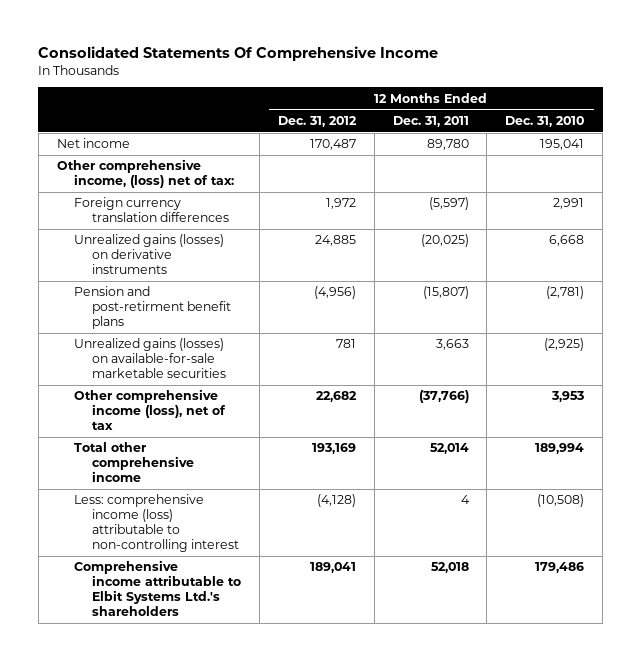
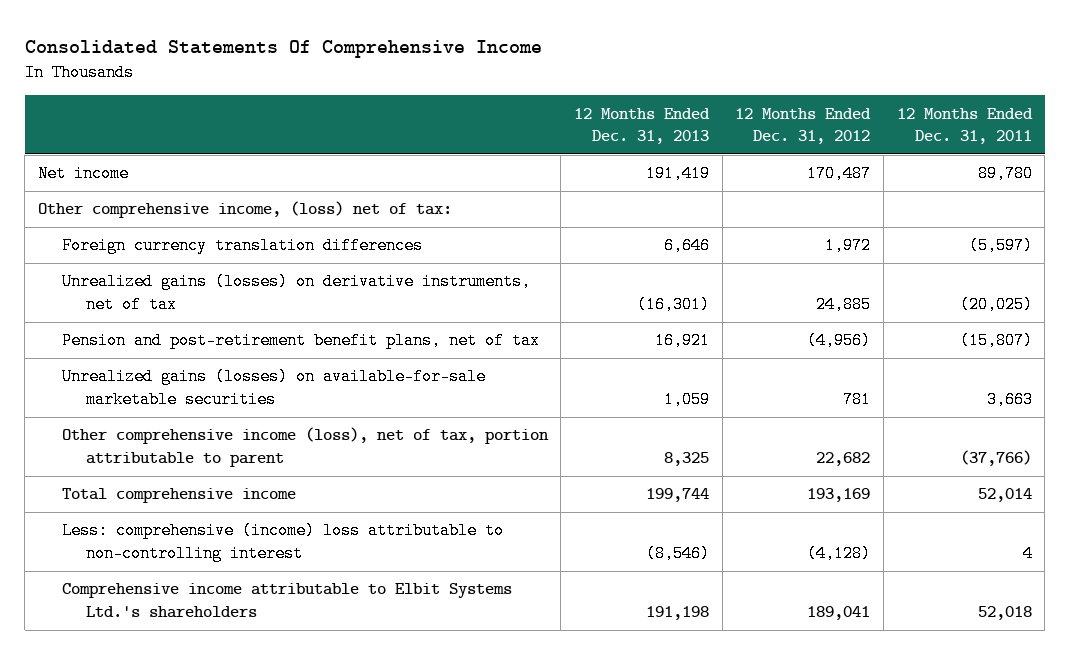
- | 12 Months Ended Dec. 31, 2012 | 12 Months Ended Dec. 31, 2011 | 12 Months Ended Dec. 31, 2010
+ | 12 Months Ended Dec. 31, 2013 | 12 Months Ended Dec. 31, 2012 | 12 Months Ended Dec. 31, 2011
- Unrealized gains (losses) on derivative instruments | 24,885 | (20,025) | 6,668
- Pension and post-retirment benefit plans | (4,956) | (15,807) | (2,781)
+ Unrealized gains (losses) on derivative instruments, net of tax | (16,301) | 24,885 | (20,025)
+ Pension and post-retirement benefit plans, net of tax | 16,921 | (4,956) | (15,807)
- Other comprehensive income (loss), net of tax | 22,682 | (37,766) | 3,953
- Total other comprehensive income | 193,169 | 52,014 | 189,994
- Less: comprehensive income (loss) attributable to non-controlling interest | (4,128) | 4 | (10,508)
+ Other comprehensive income (loss), net of tax, portion attributable to parent | 8,325 | 22,682 | (37,766)
+ Total comprehensive income | 199,744 | 193,169 | 52,014
+ Less: comprehensive (income) loss attributable to non-controlling interest | (8,546) | (4,128) | 4

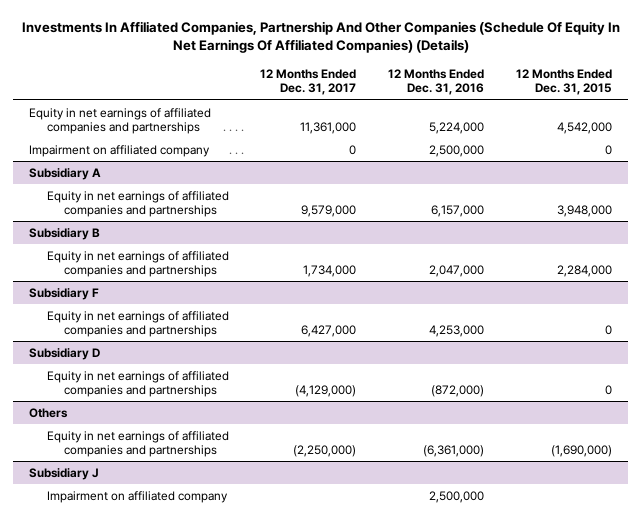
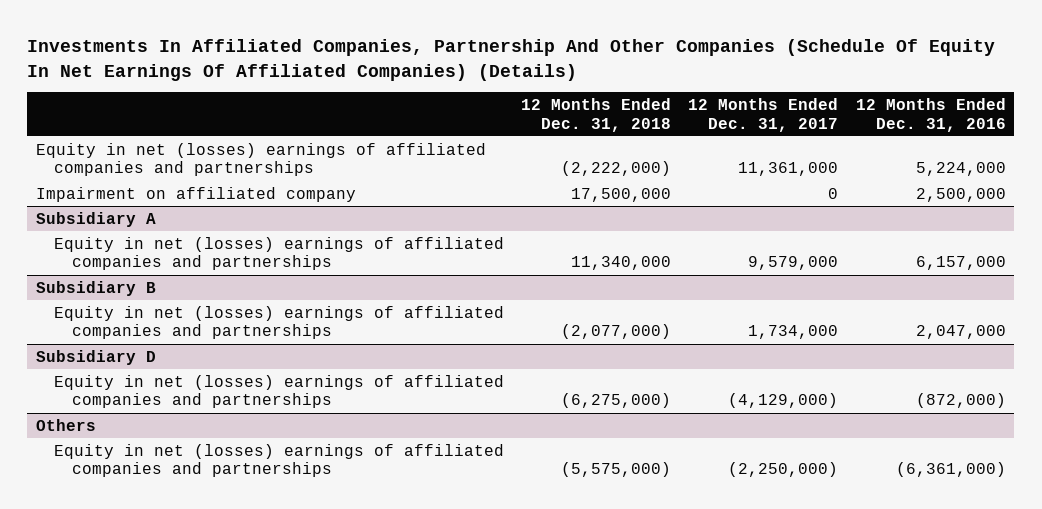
- | 12 Months Ended Dec. 31, 2017 | 12 Months Ended Dec. 31, 2016 | 12 Months Ended Dec. 31, 2015
+ | 12 Months Ended Dec. 31, 2018 | 12 Months Ended Dec. 31, 2017 | 12 Months Ended Dec. 31, 2016
- Equity in net earnings of affiliated companies and partnerships | 11,361,000 | 5,224,000 | 4,542,000
+ Equity in net (losses) earnings of affiliated companies and partnerships | (2,222,000) | 11,361,000 | 5,224,000
@ Subsidiary A
- Equity in net earnings of affiliated companies and partnerships | 9,579,000 | 6,157,000 | 3,948,000
+ Equity in net (losses) earnings of affiliated companies and partnerships | 11,340,000 | 9,579,000 | 6,157,000
@ Subsidiary B
- Equity in net earnings of affiliated companies and partnerships | 1,734,000 | 2,047,000 | 2,284,000
- Subsidiary F
- Equity in net earnings of affiliated companies and partnerships | 6,427,000 | 4,253,000 | 0
@ Subsidiary B
+ Equity in net (losses) earnings of affiliated companies and partnerships | (2,077,000) | 1,734,000 | 2,047,000
@ Subsidiary D
- Equity in net earnings of affiliated companies and partnerships | (4,129,000) | (872,000) | 0
+ Equity in net (losses) earnings of affiliated companies and partnerships | (6,275,000) | (4,129,000) | (872,000)
@ Others
- Equity in net earnings of affiliated companies and partnerships | (2,250,000) | (6,361,000) | (1,690,000)
- Subsidiary J
- Impairment on affiliated company | | 2,500,000 |
@ Others
+ Equity in net (losses) earnings of affiliated companies and partnerships | (5,575,000) | (2,250,000) | (6,361,000)

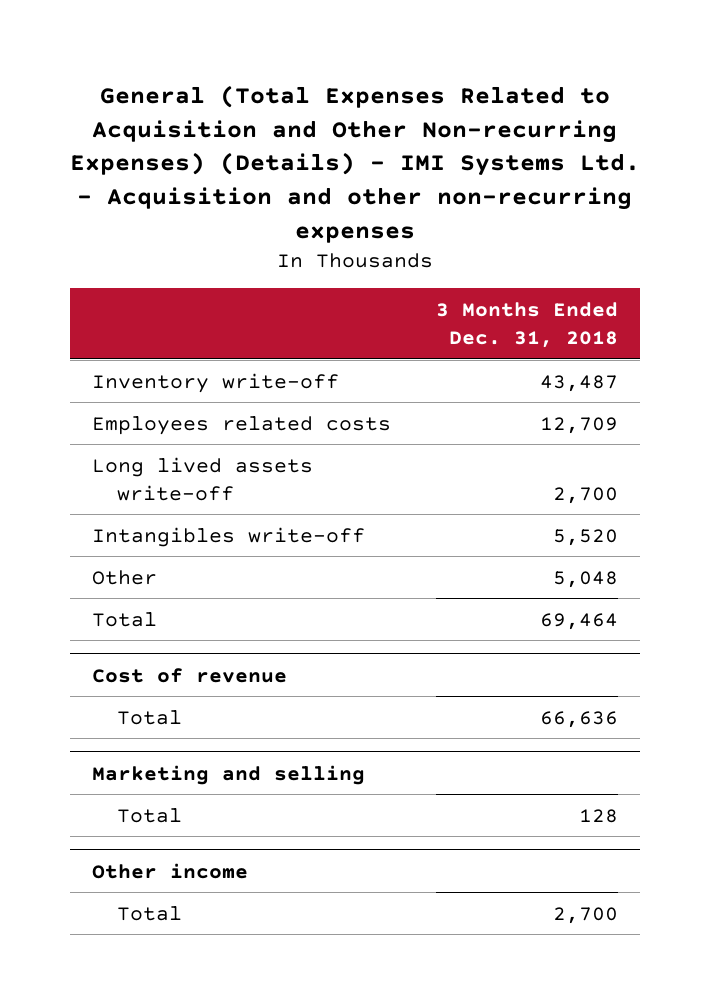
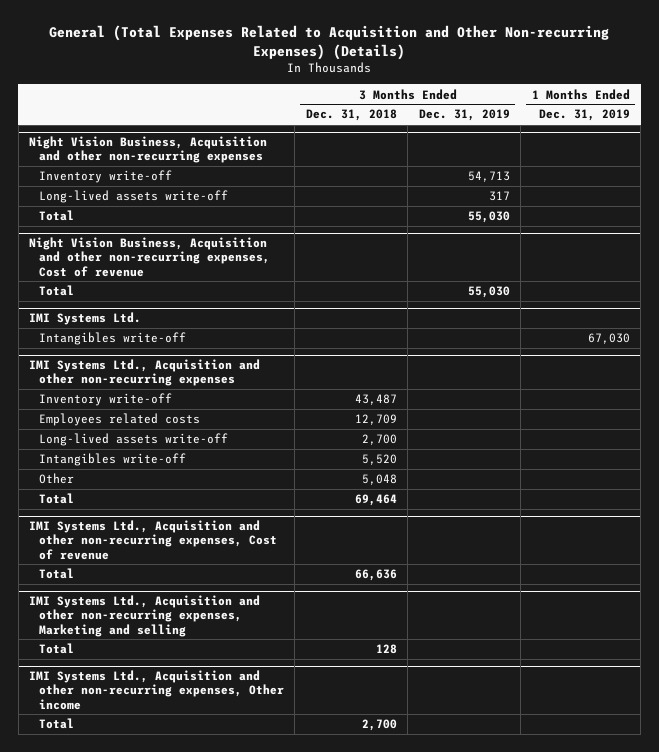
- General (Total Expenses Related to Acquisition and Other Non-recurring Expenses) (Details) - IMI Systems Ltd. - Acquisition and other non-recurring expenses
+ General (Total Expenses Related to Acquisition and Other Non-recurring Expenses) (Details)
- | 3 Months Ended Dec. 31, 2018
+ | 3 Months Ended Dec. 31, 2018 | 3 Months Ended Dec. 31, 2019 | 1 Months Ended Dec. 31, 2019
+ Night Vision Business, Acquisition and other non-recurring expenses
+ Inventory write-off | | 54,713 |
+ Long-lived assets write-off | | 317 |
+ Total | | 55,030 |
+ Night Vision Business, Acquisition and other non-recurring expenses, Cost of revenue
+ Total | | 55,030 |
+ IMI Systems Ltd.
+ Intangibles write-off | | | 67,030
+ IMI Systems Ltd., Acquisition and other non-recurring expenses
- Long lived assets write-off | 2,700
+ Long-lived assets write-off | 2,700 | |
- Cost of revenue
+ IMI Systems Ltd., Acquisition and other non-recurring expenses, Cost of revenue
- Marketing and selling
+ IMI Systems Ltd., Acquisition and other non-recurring expenses, Marketing and selling
- Other income
+ IMI Systems Ltd., Acquisition and other non-recurring expenses, Other income

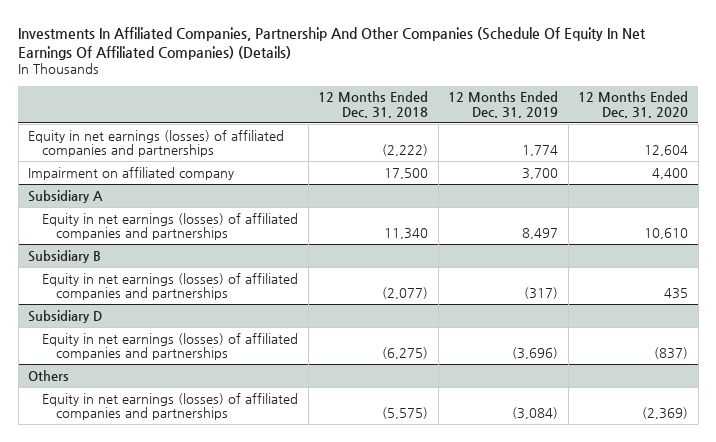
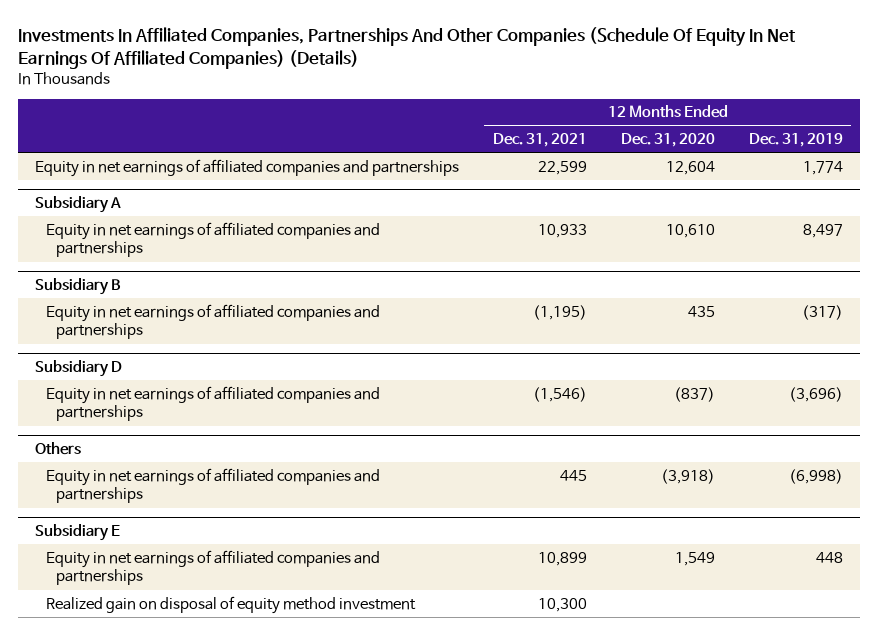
- Investments In Affiliated Companies, Partnership And Other Companies (Schedule Of Equity In Net Earnings Of Affiliated Companies) (Details)
+ Investments In Affiliated Companies, Partnerships And Other Companies (Schedule Of Equity In Net Earnings Of Affiliated Companies) (Details)
- | 12 Months Ended Dec. 31, 2018 | 12 Months Ended Dec. 31, 2019 | 12 Months Ended Dec. 31, 2020
+ | 12 Months Ended Dec. 31, 2021 | 12 Months Ended Dec. 31, 2020 | 12 Months Ended Dec. 31, 2019
- Equity in net earnings (losses) of affiliated companies and partnerships | (2,222) | 1,774 | 12,604
- Impairment on affiliated company | 17,500 | 3,700 | 4,400
+ Equity in net earnings of affiliated companies and partnerships | 22,599 | 12,604 | 1,774
@ Subsidiary A
- Equity in net earnings (losses) of affiliated companies and partnerships | 11,340 | 8,497 | 10,610
+ Equity in net earnings of affiliated companies and partnerships | 10,933 | 10,610 | 8,497
@ Subsidiary B
- Equity in net earnings (losses) of affiliated companies and partnerships | (2,077) | (317) | 435
+ Equity in net earnings of affiliated companies and partnerships | (1,195) | 435 | (317)
@ Subsidiary D
- Equity in net earnings (losses) of affiliated companies and partnerships | (6,275) | (3,696) | (837)
+ Equity in net earnings of affiliated companies and partnerships | (1,546) | (837) | (3,696)
@ Others
- Equity in net earnings (losses) of affiliated companies and partnerships | (5,575) | (3,084) | (2,369)
+ Equity in net earnings of affiliated companies and partnerships | 445 | (3,918) | (6,998)
+ Subsidiary E
+ Equity in net earnings of affiliated companies and partnerships | 10,899 | 1,549 | 448
+ Realized gain on disposal of equity method investment | 10,300 | |

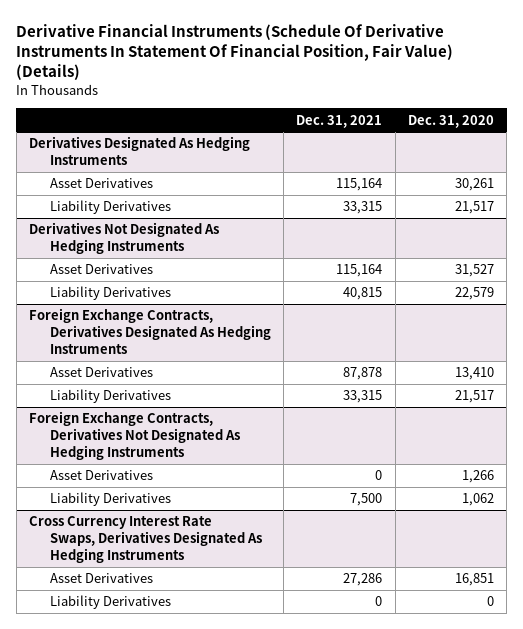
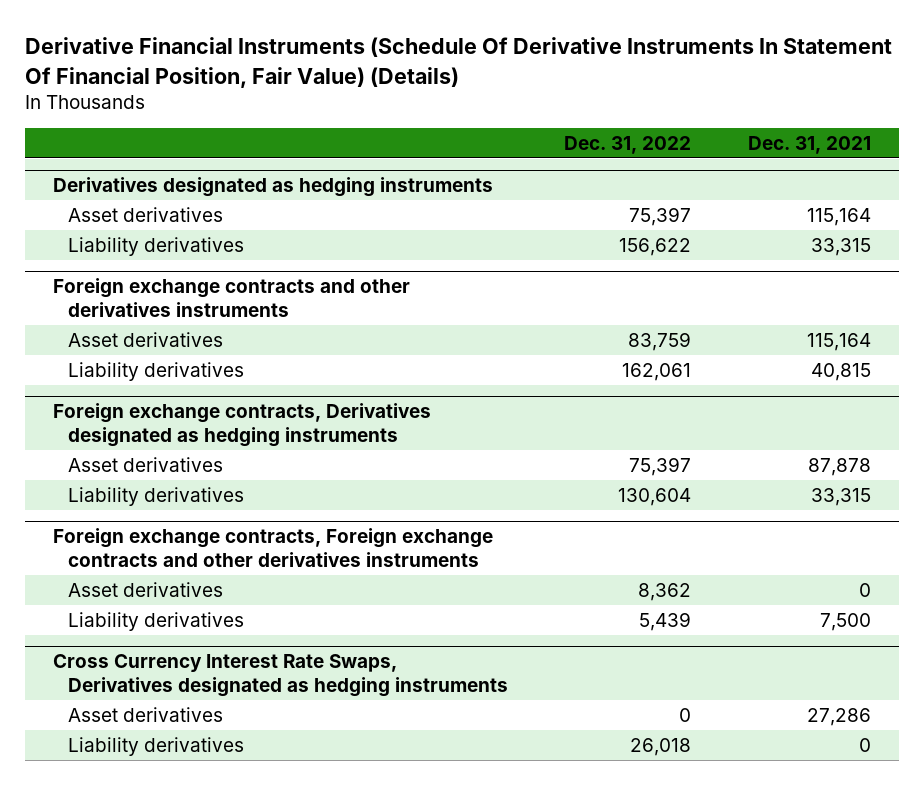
- | Dec. 31, 2021 | Dec. 31, 2020
+ | Dec. 31, 2022 | Dec. 31, 2021
- Derivatives Designated As Hedging Instruments
- Asset Derivatives | 115,164 | 30,261
- Liability Derivatives | 33,315 | 21,517
- Derivatives Not Designated As Hedging Instruments
- Asset Derivatives | 115,164 | 31,527
- Liability Derivatives | 40,815 | 22,579
- Foreign Exchange Contracts, Derivatives Designated As Hedging Instruments
- Asset Derivatives | 87,878 | 13,410
- Liability Derivatives | 33,315 | 21,517
- Foreign Exchange Contracts, Derivatives Not Designated As Hedging Instruments
- Asset Derivatives | 0 | 1,266
- Liability Derivatives | 7,500 | 1,062
- Cross Currency Interest Rate Swaps, Derivatives Designated As Hedging Instruments
- Asset Derivatives | 27,286 | 16,851
- Liability Derivatives | 0 | 0
+ Derivatives designated as hedging instruments
+ Asset derivatives | 75,397 | 115,164
+ Liability derivatives | 156,622 | 33,315
+ Foreign exchange contracts and other derivatives instruments
+ Asset derivatives | 83,759 | 115,164
+ Liability derivatives | 162,061 | 40,815
+ Foreign exchange contracts, Derivatives designated as hedging instruments
+ Asset derivatives | 75,397 | 87,878
+ Liability derivatives | 130,604 | 33,315
+ Foreign exchange contracts, Foreign exchange contracts and other derivatives instruments
+ Asset derivatives | 8,362 | 0
+ Liability derivatives | 5,439 | 7,500
+ Cross Currency Interest Rate Swaps, Derivatives designated as hedging instruments
+ Asset derivatives | 0 | 27,286
+ Liability derivatives | 26,018 | 0

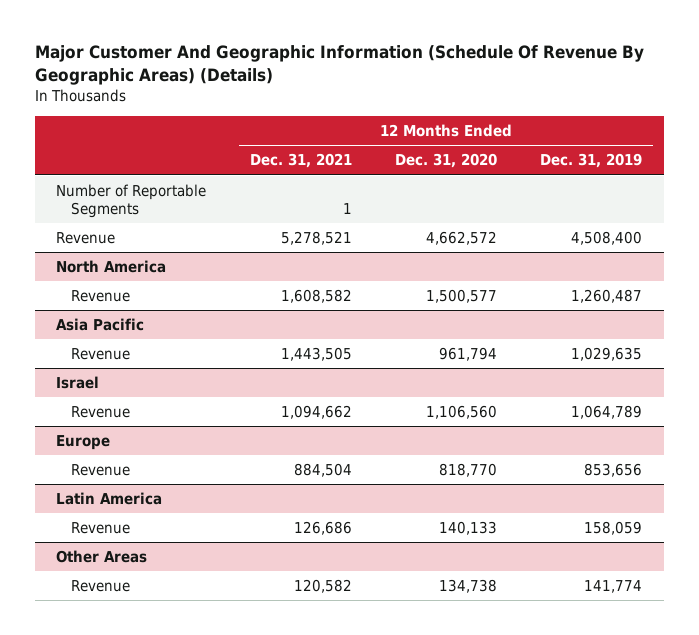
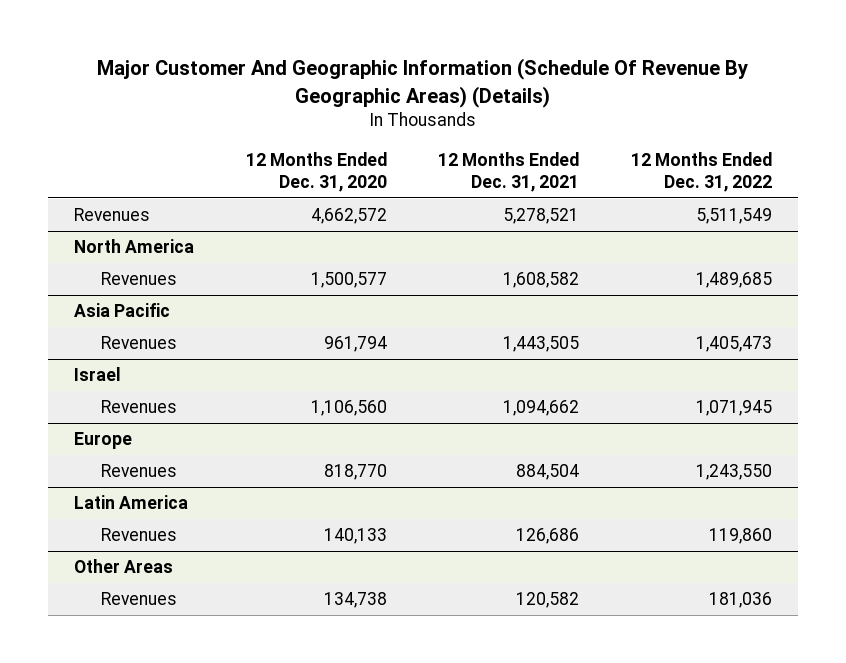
- | 12 Months Ended Dec. 31, 2021 | 12 Months Ended Dec. 31, 2020 | 12 Months Ended Dec. 31, 2019
+ | 12 Months Ended Dec. 31, 2020 | 12 Months Ended Dec. 31, 2021 | 12 Months Ended Dec. 31, 2022
- Number of Reportable Segments | 1 | |
- Revenue | 5,278,521 | 4,662,572 | 4,508,400
+ Revenues | 4,662,572 | 5,278,521 | 5,511,549
@ North America
- Revenue | 1,608,582 | 1,500,577 | 1,260,487
+ Revenues | 1,500,577 | 1,608,582 | 1,489,685
@ Asia Pacific
- Revenue | 1,443,505 | 961,794 | 1,029,635
+ Revenues | 961,794 | 1,443,505 | 1,405,473
@ Israel
- Revenue | 1,094,662 | 1,106,560 | 1,064,789
+ Revenues | 1,106,560 | 1,094,662 | 1,071,945
@ Europe
- Revenue | 884,504 | 818,770 | 853,656
+ Revenues | 818,770 | 884,504 | 1,243,550
@ Latin America
- Revenue | 126,686 | 140,133 | 158,059
+ Revenues | 140,133 | 126,686 | 119,860
@ Other Areas
- Revenue | 120,582 | 134,738 | 141,774
+ Revenues | 134,738 | 120,582 | 181,036

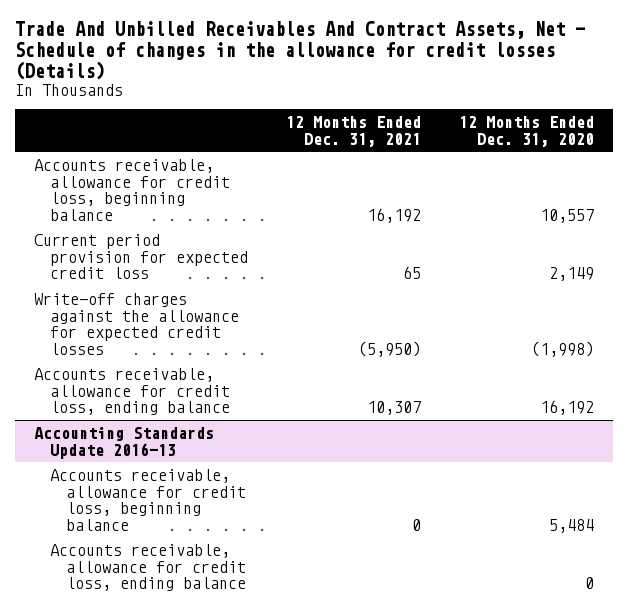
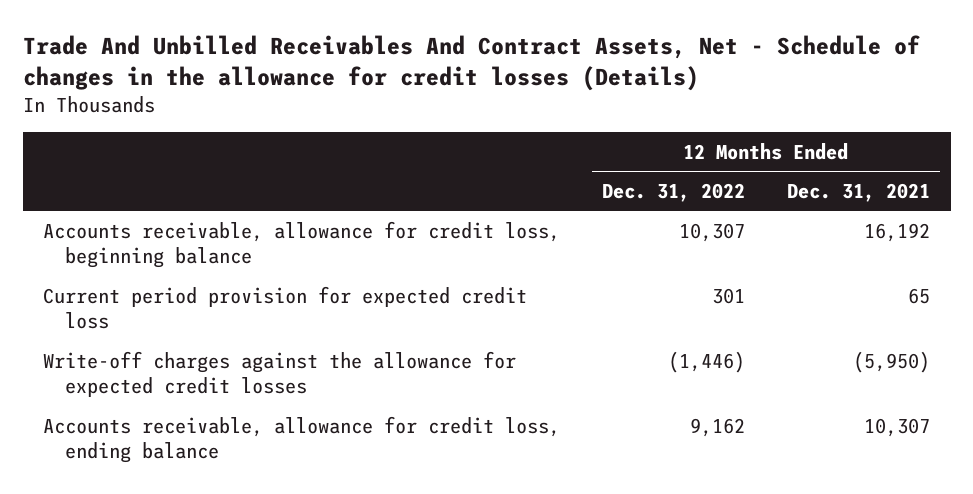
- | 12 Months Ended Dec. 31, 2021 | 12 Months Ended Dec. 31, 2020
+ | 12 Months Ended Dec. 31, 2022 | 12 Months Ended Dec. 31, 2021
- Accounting Standards Update 2016-13
- Accounts receivable, allowance for credit loss, beginning balance | 0 | 5,484
- Accounts receivable, allowance for credit loss, ending balance | | 0

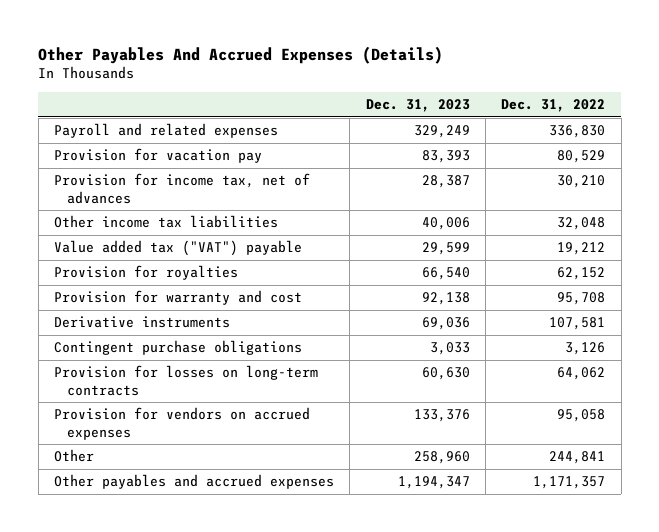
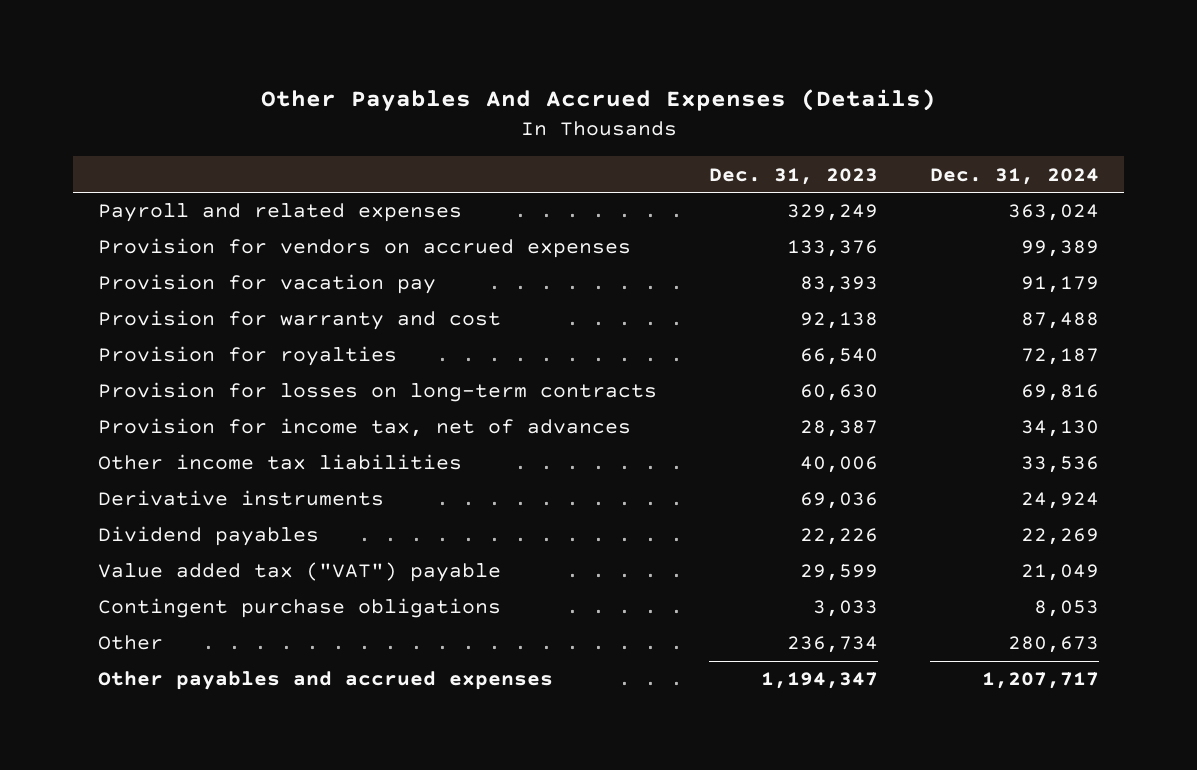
- | Dec. 31, 2023 | Dec. 31, 2022
+ | Dec. 31, 2023 | Dec. 31, 2024
moved up: Provision for vendors on accrued expenses | 133,376 | 99,389
moved up: Provision for warranty and cost | 92,138 | 87,488
moved up: Provision for royalties | 66,540 | 72,187
moved up: Provision for losses on long-term contracts | 60,630 | 69,816
+ Dividend payables | 22,226 | 22,269
moved down: Value added tax ("VAT") payable | 29,599 | 21,049
- Other | 258,960 | 244,841
+ Other | 236,734 | 280,673

